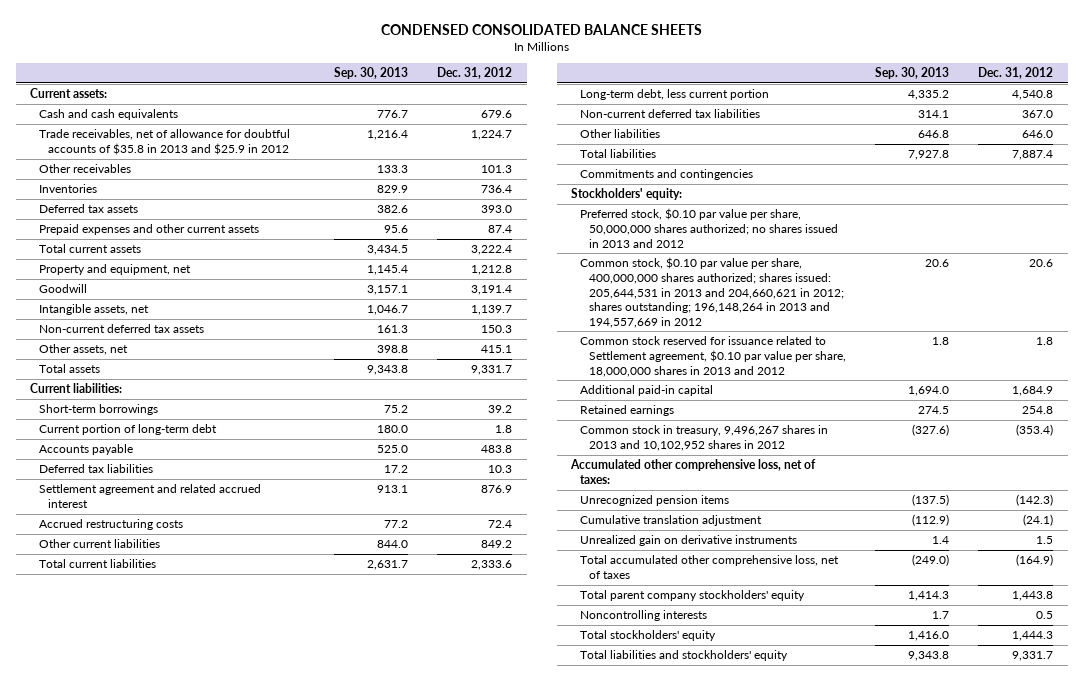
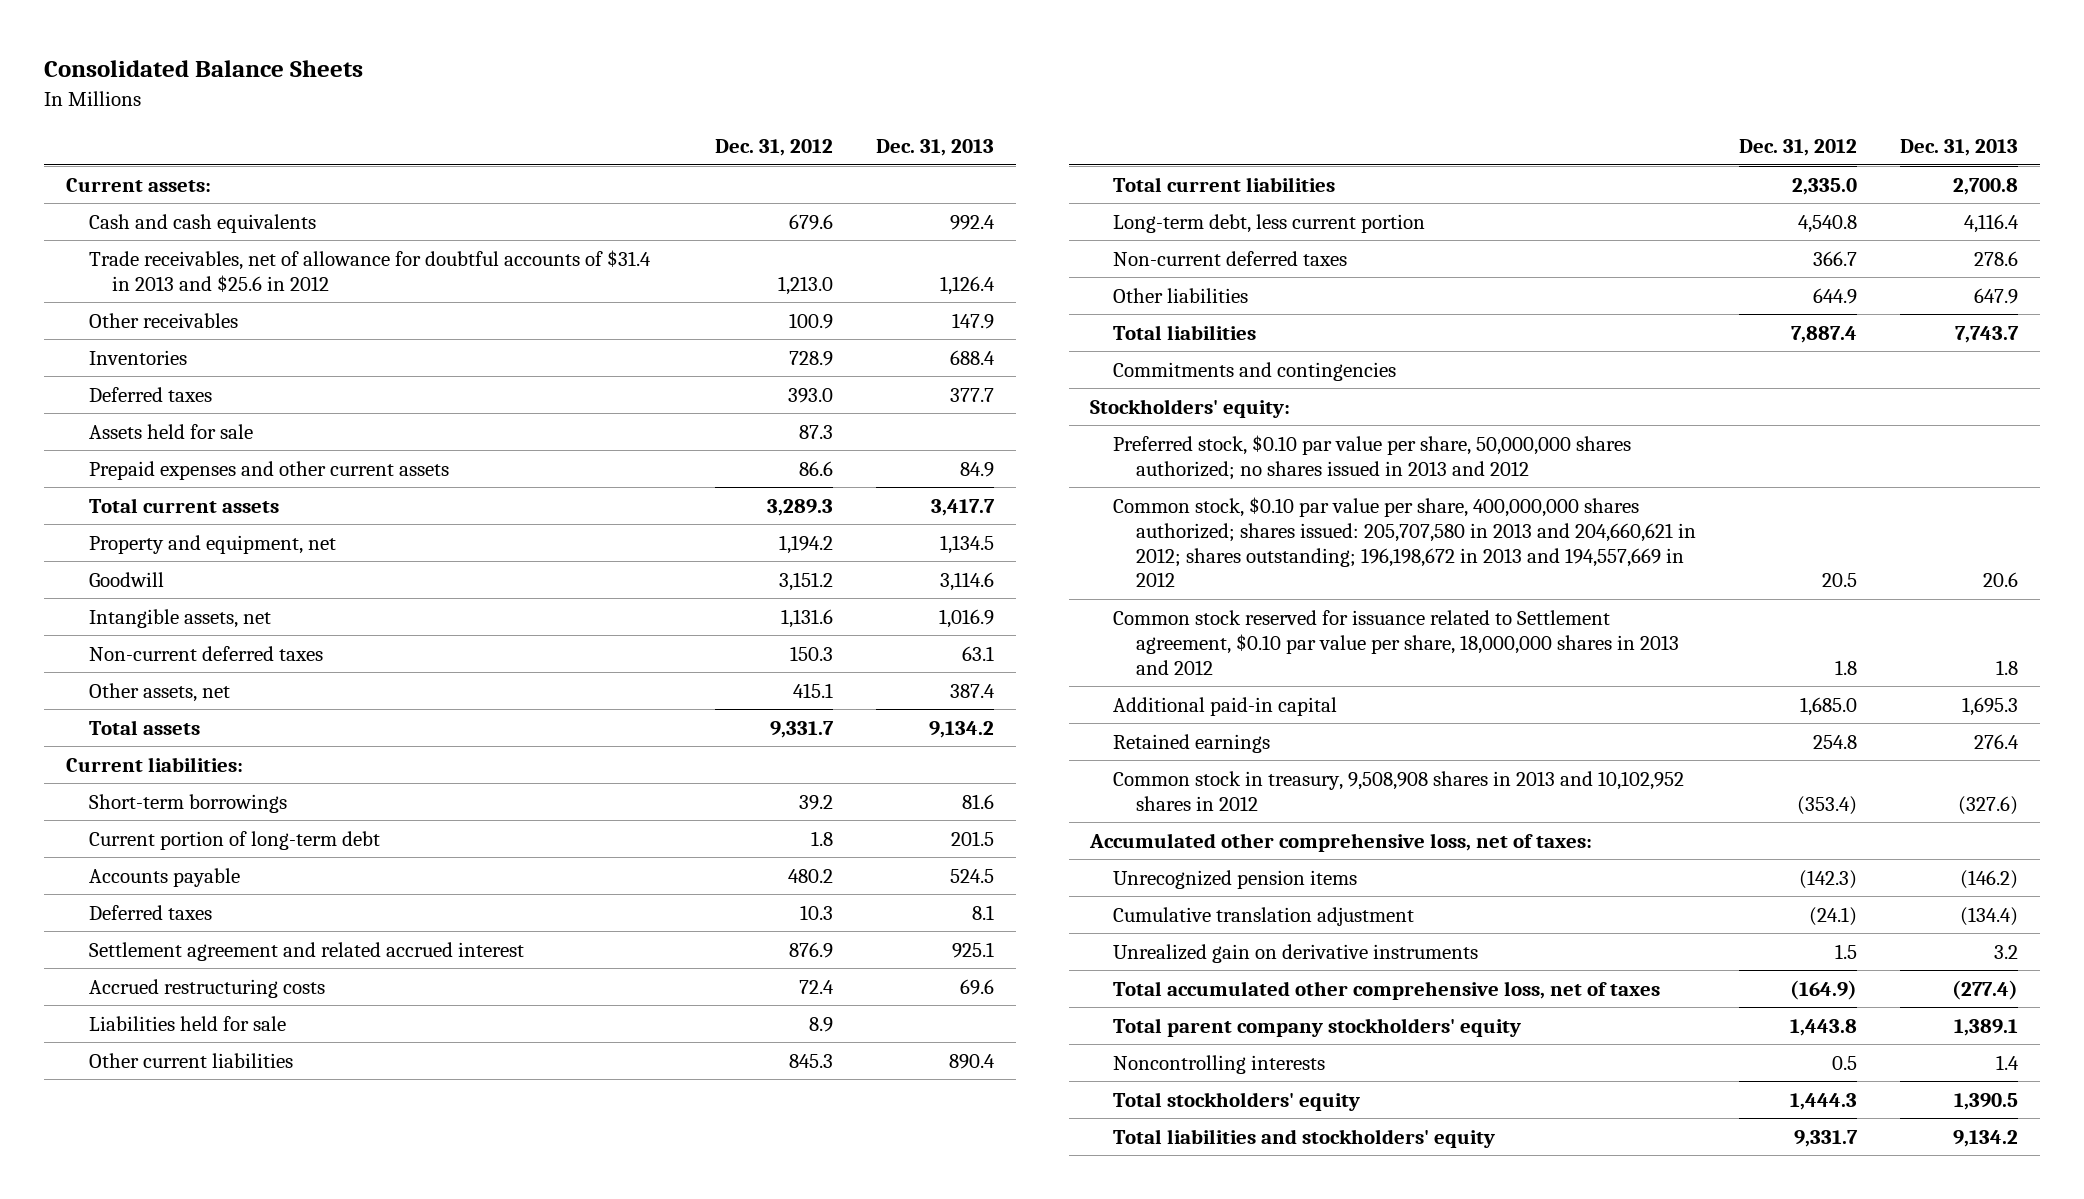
- CONDENSED CONSOLIDATED BALANCE SHEETS
+ Consolidated Balance Sheets
- | Sep. 30, 2013 | Dec. 31, 2012
+ | Dec. 31, 2012 | Dec. 31, 2013
- Trade receivables, net of allowance for doubtful accounts of $35.8 in 2013 and $25.9 in 2012 | 1,216.4 | 1,224.7
- Other receivables | 133.3 | 101.3
- Inventories | 829.9 | 736.4
- Deferred tax assets | 382.6 | 393.0
- Prepaid expenses and other current assets | 95.6 | 87.4
- Total current assets | 3,434.5 | 3,222.4
- Property and equipment, net | 1,145.4 | 1,212.8
- Goodwill | 3,157.1 | 3,191.4
- Intangible assets, net | 1,046.7 | 1,139.7
- Non-current deferred tax assets | 161.3 | 150.3
+ Trade receivables, net of allowance for doubtful accounts of $31.4 in 2013 and $25.6 in 2012 | 1,213.0 | 1,126.4
+ Other receivables | 100.9 | 147.9
+ Inventories | 728.9 | 688.4
+ Deferred taxes | 393.0 | 377.7
+ Assets held for sale | 87.3 |
+ Prepaid expenses and other current assets | 86.6 | 84.9
+ Total current assets | 3,289.3 | 3,417.7
+ Property and equipment, net | 1,194.2 | 1,134.5
+ Goodwill | 3,151.2 | 3,114.6
+ Intangible assets, net | 1,131.6 | 1,016.9
+ Non-current deferred taxes | 150.3 | 63.1
- Accounts payable | 525.0 | 483.8
- Deferred tax liabilities | 17.2 | 10.3
+ Accounts payable | 480.2 | 524.5
+ Deferred taxes | 10.3 | 8.1
- Other current liabilities | 844.0 | 849.2
- Total current liabilities | 2,631.7 | 2,333.6
+ Liabilities held for sale | 8.9 |
+ Other current liabilities | 845.3 | 890.4
+ Total current liabilities | 2,335.0 | 2,700.8
- Non-current deferred tax liabilities | 314.1 | 367.0
- Other liabilities | 646.8 | 646.0
+ Non-current deferred taxes | 366.7 | 278.6
+ Other liabilities | 644.9 | 647.9
- Common stock, $0.10 par value per share, 400,000,000 shares authorized; shares issued: 205,644,531 in 2013 and 204,660,621 in 2012; shares outstanding; 196,148,264 in 2013 and 194,557,669 in 2012 | 20.6 | 20.6
+ Common stock, $0.10 par value per share, 400,000,000 shares authorized; shares issued: 205,707,580 in 2013 and 204,660,621 in 2012; shares outstanding; 196,198,672 in 2013 and 194,557,669 in 2012 | 20.5 | 20.6
- Additional paid-in capital | 1,694.0 | 1,684.9
+ Additional paid-in capital | 1,685.0 | 1,695.3
- Common stock in treasury, 9,496,267 shares in 2013 and 10,102,952 shares in 2012 | (327.6) | (353.4)
+ Common stock in treasury, 9,508,908 shares in 2013 and 10,102,952 shares in 2012 | (353.4) | (327.6)

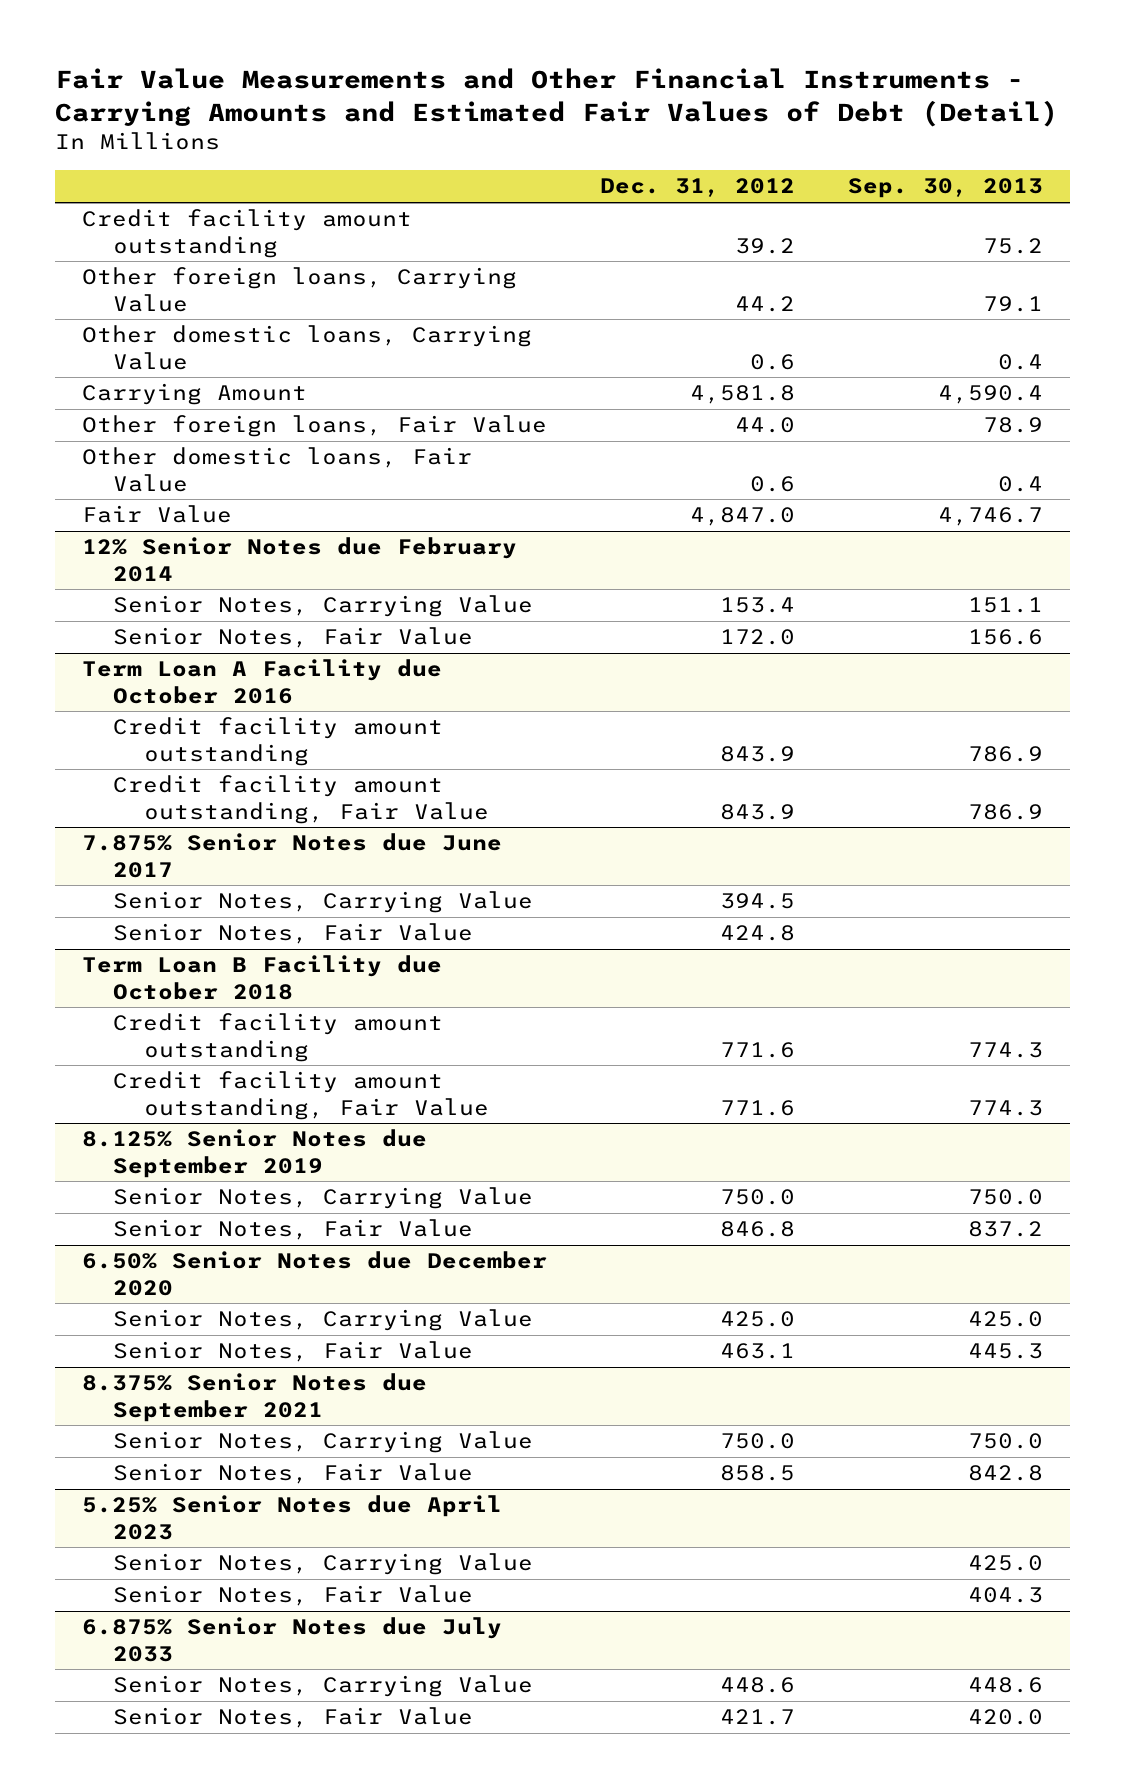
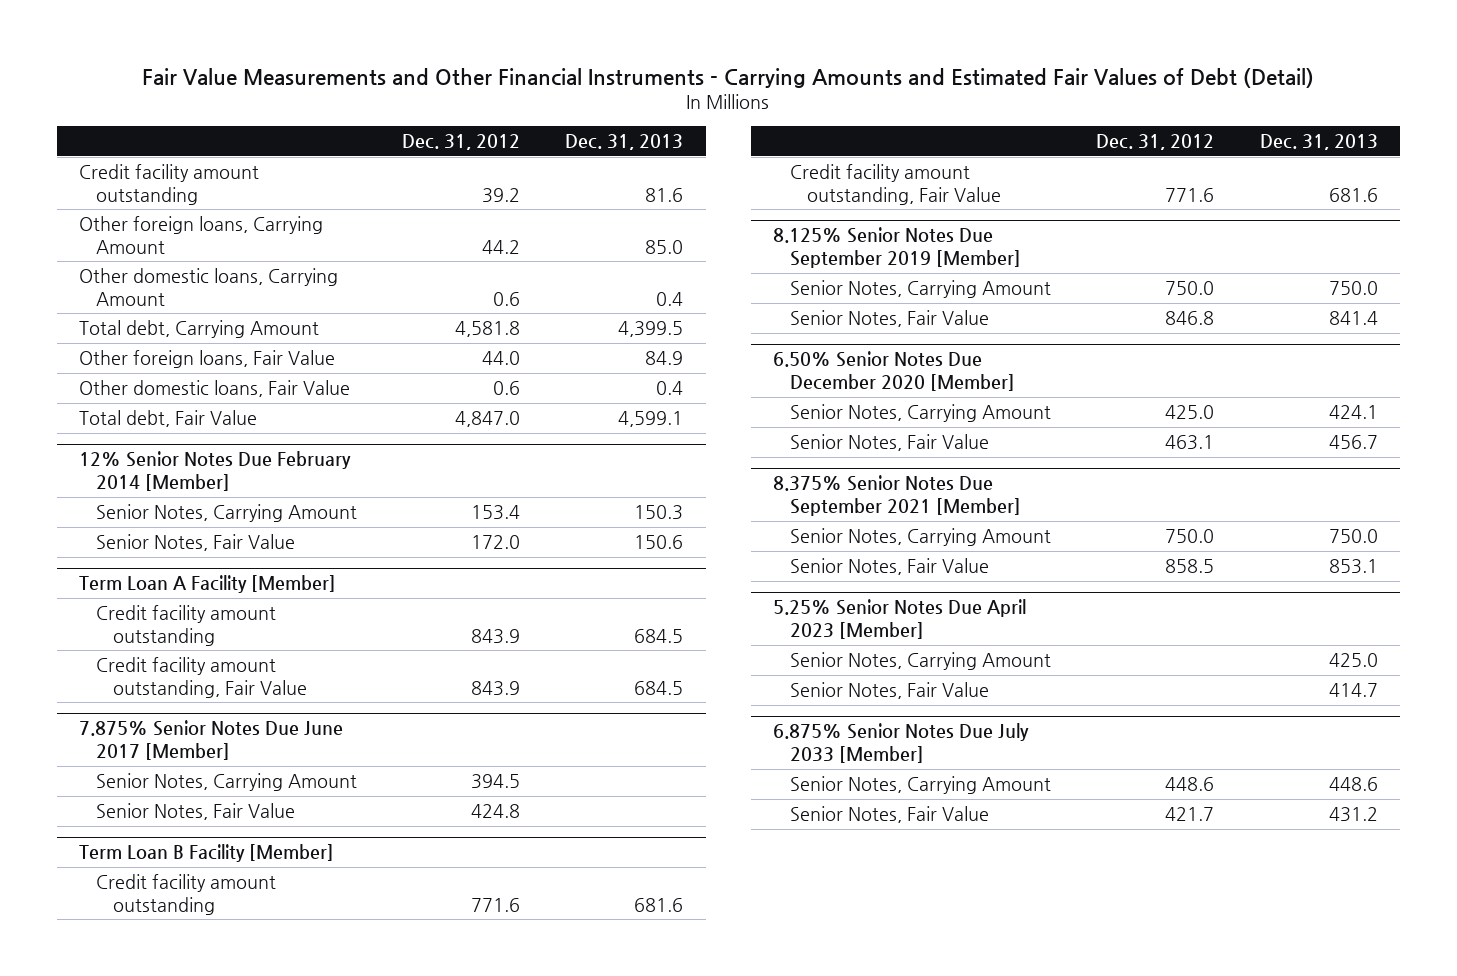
- | Dec. 31, 2012 | Sep. 30, 2013
+ | Dec. 31, 2012 | Dec. 31, 2013
- Other foreign loans, Carrying Value | 44.2 | 79.1
- Other domestic loans, Carrying Value | 0.6 | 0.4
- Carrying Amount | 4,581.8 | 4,590.4
+ Other foreign loans, Carrying Amount | 44.2 | 85.0
+ Other domestic loans, Carrying Amount | 0.6 | 0.4
+ Total debt, Carrying Amount | 4,581.8 | 4,399.5
- Fair Value | 4,847.0 | 4,746.7
- 12% Senior Notes due February 2014
- Senior Notes, Carrying Value | 153.4 | 151.1
+ Total debt, Fair Value | 4,847.0 | 4,599.1
+ 12% Senior Notes Due February 2014 [Member]
+ Senior Notes, Carrying Amount | 153.4 | 150.3
- Term Loan A Facility due October 2016
+ Term Loan A Facility [Member]
- 7.875% Senior Notes due June 2017
- Senior Notes, Carrying Value | 394.5 |
+ 7.875% Senior Notes Due June 2017 [Member]
+ Senior Notes, Carrying Amount | 394.5 |
- Term Loan B Facility due October 2018
+ Term Loan B Facility [Member]
- 8.125% Senior Notes due September 2019
- Senior Notes, Carrying Value | 750.0 | 750.0
+ 8.125% Senior Notes Due September 2019 [Member]
+ Senior Notes, Carrying Amount | 750.0 | 750.0
- 6.50% Senior Notes due December 2020
- Senior Notes, Carrying Value | 425.0 | 425.0
+ 6.50% Senior Notes Due December 2020 [Member]
+ Senior Notes, Carrying Amount | 425.0 | 424.1
- 8.375% Senior Notes due September 2021
- Senior Notes, Carrying Value | 750.0 | 750.0
+ 8.375% Senior Notes Due September 2021 [Member]
+ Senior Notes, Carrying Amount | 750.0 | 750.0
- 5.25% Senior Notes due April 2023
- Senior Notes, Carrying Value | | 425.0
+ 5.25% Senior Notes Due April 2023 [Member]
+ Senior Notes, Carrying Amount | | 425.0
- 6.875% Senior Notes due July 2033
- Senior Notes, Carrying Value | 448.6 | 448.6
+ 6.875% Senior Notes Due July 2033 [Member]
+ Senior Notes, Carrying Amount | 448.6 | 448.6

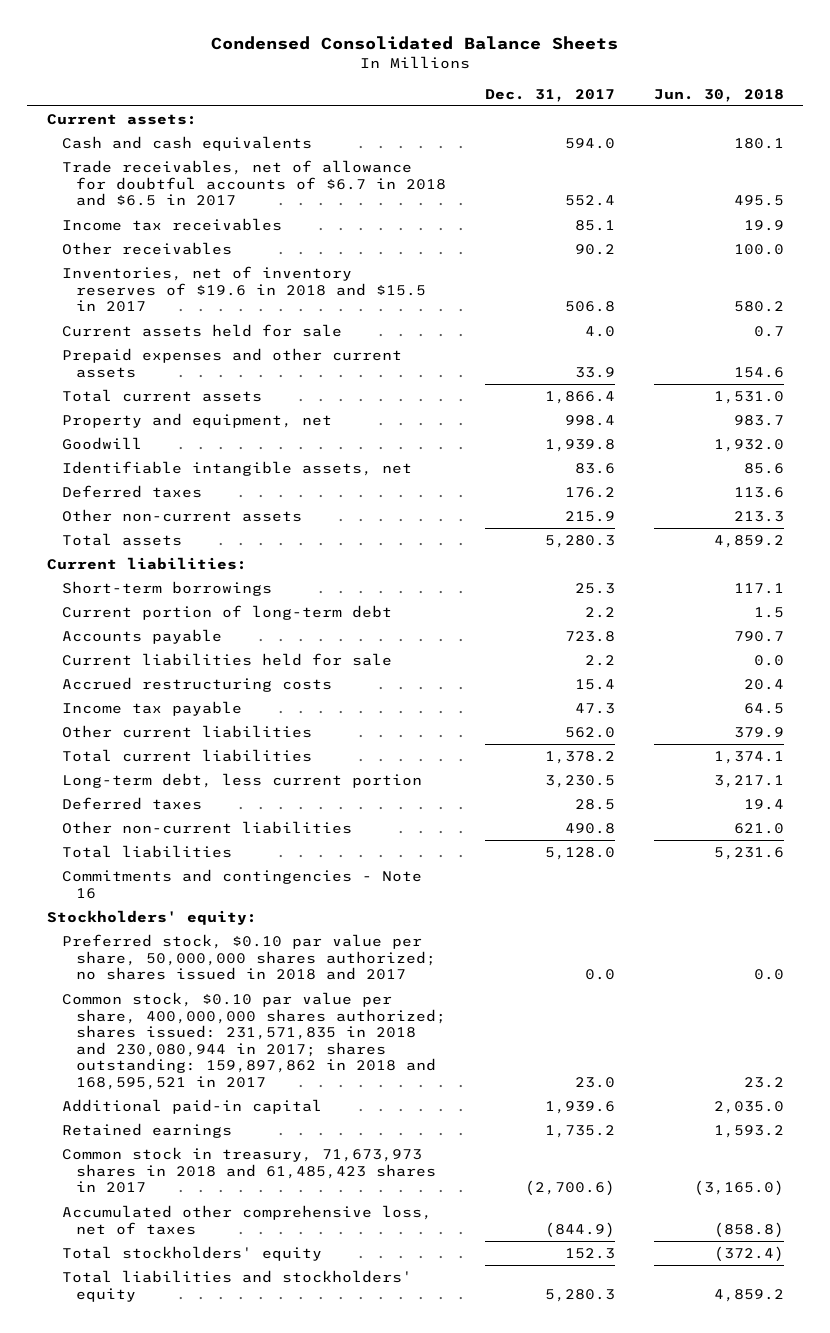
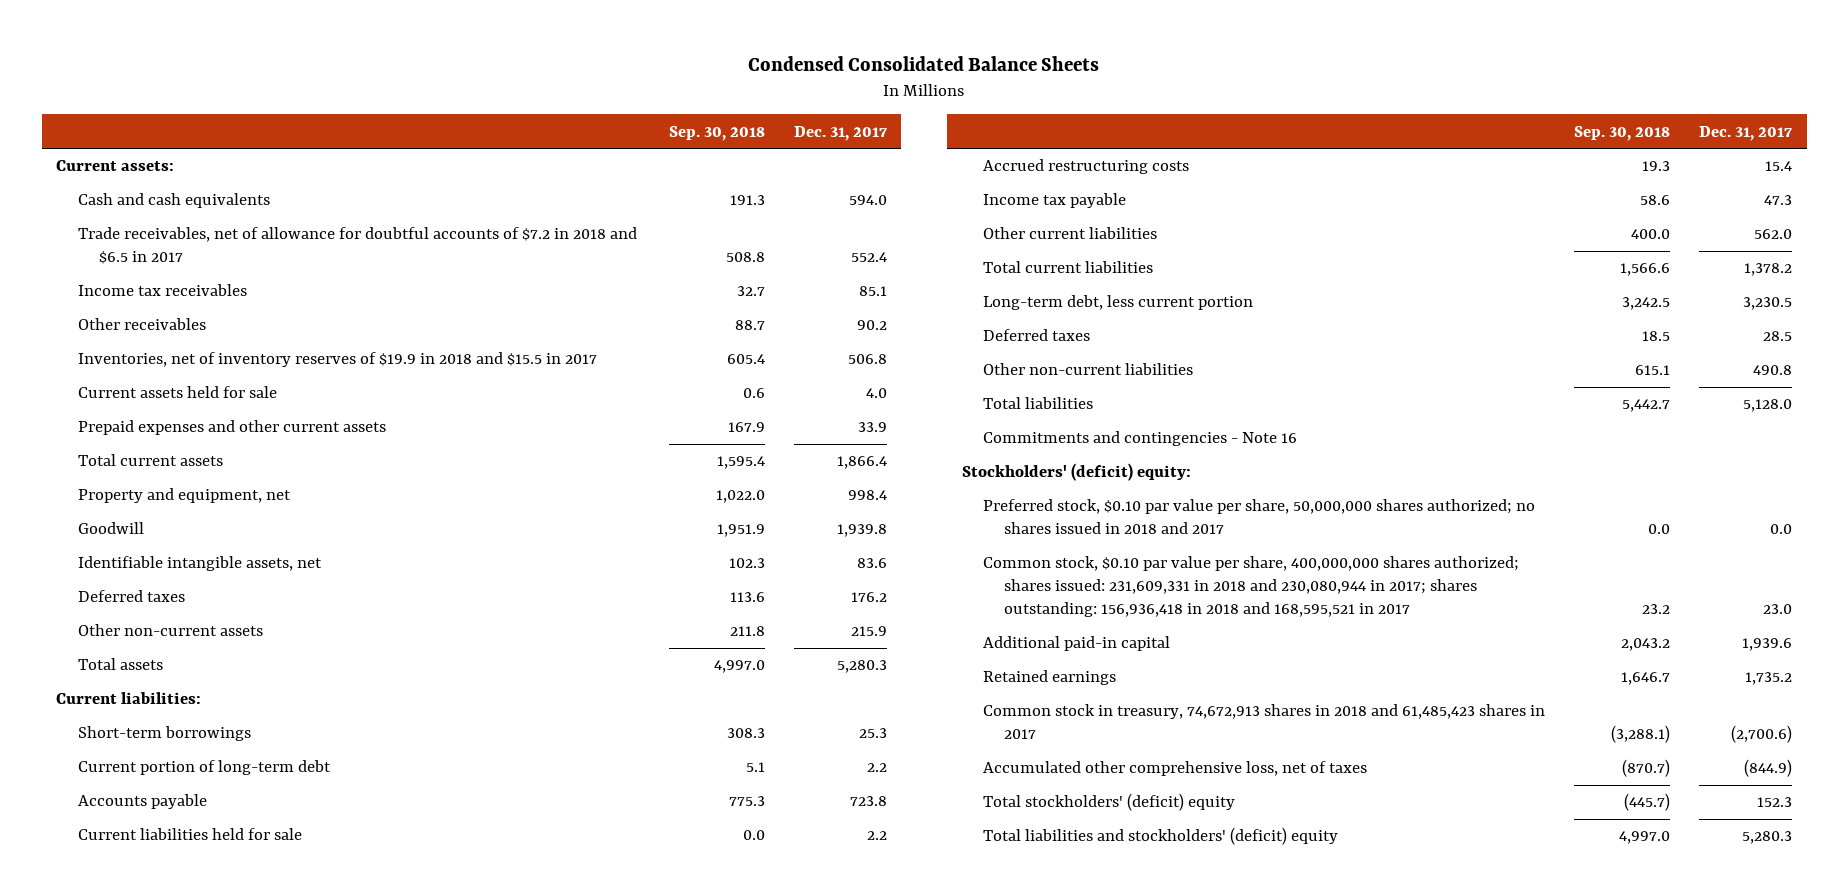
- | Dec. 31, 2017 | Jun. 30, 2018
+ | Sep. 30, 2018 | Dec. 31, 2017
- Trade receivables, net of allowance for doubtful accounts of $6.7 in 2018 and $6.5 in 2017 | 552.4 | 495.5
+ Trade receivables, net of allowance for doubtful accounts of $7.2 in 2018 and $6.5 in 2017 | 508.8 | 552.4
- Inventories, net of inventory reserves of $19.6 in 2018 and $15.5 in 2017 | 506.8 | 580.2
+ Inventories, net of inventory reserves of $19.9 in 2018 and $15.5 in 2017 | 605.4 | 506.8
- Stockholders' equity:
+ Stockholders' (deficit) equity:
- Common stock, $0.10 par value per share, 400,000,000 shares authorized; shares issued: 231,571,835 in 2018 and 230,080,944 in 2017; shares outstanding: 159,897,862 in 2018 and 168,595,521 in 2017 | 23.0 | 23.2
+ Common stock, $0.10 par value per share, 400,000,000 shares authorized; shares issued: 231,609,331 in 2018 and 230,080,944 in 2017; shares outstanding: 156,936,418 in 2018 and 168,595,521 in 2017 | 23.2 | 23.0
- Common stock in treasury, 71,673,973 shares in 2018 and 61,485,423 shares in 2017 | (2,700.6) | (3,165.0)
+ Common stock in treasury, 74,672,913 shares in 2018 and 61,485,423 shares in 2017 | (3,288.1) | (2,700.6)
- Total stockholders' equity | 152.3 | (372.4)
- Total liabilities and stockholders' equity | 5,280.3 | 4,859.2
+ Total stockholders' (deficit) equity | (445.7) | 152.3
+ Total liabilities and stockholders' (deficit) equity | 4,997.0 | 5,280.3

